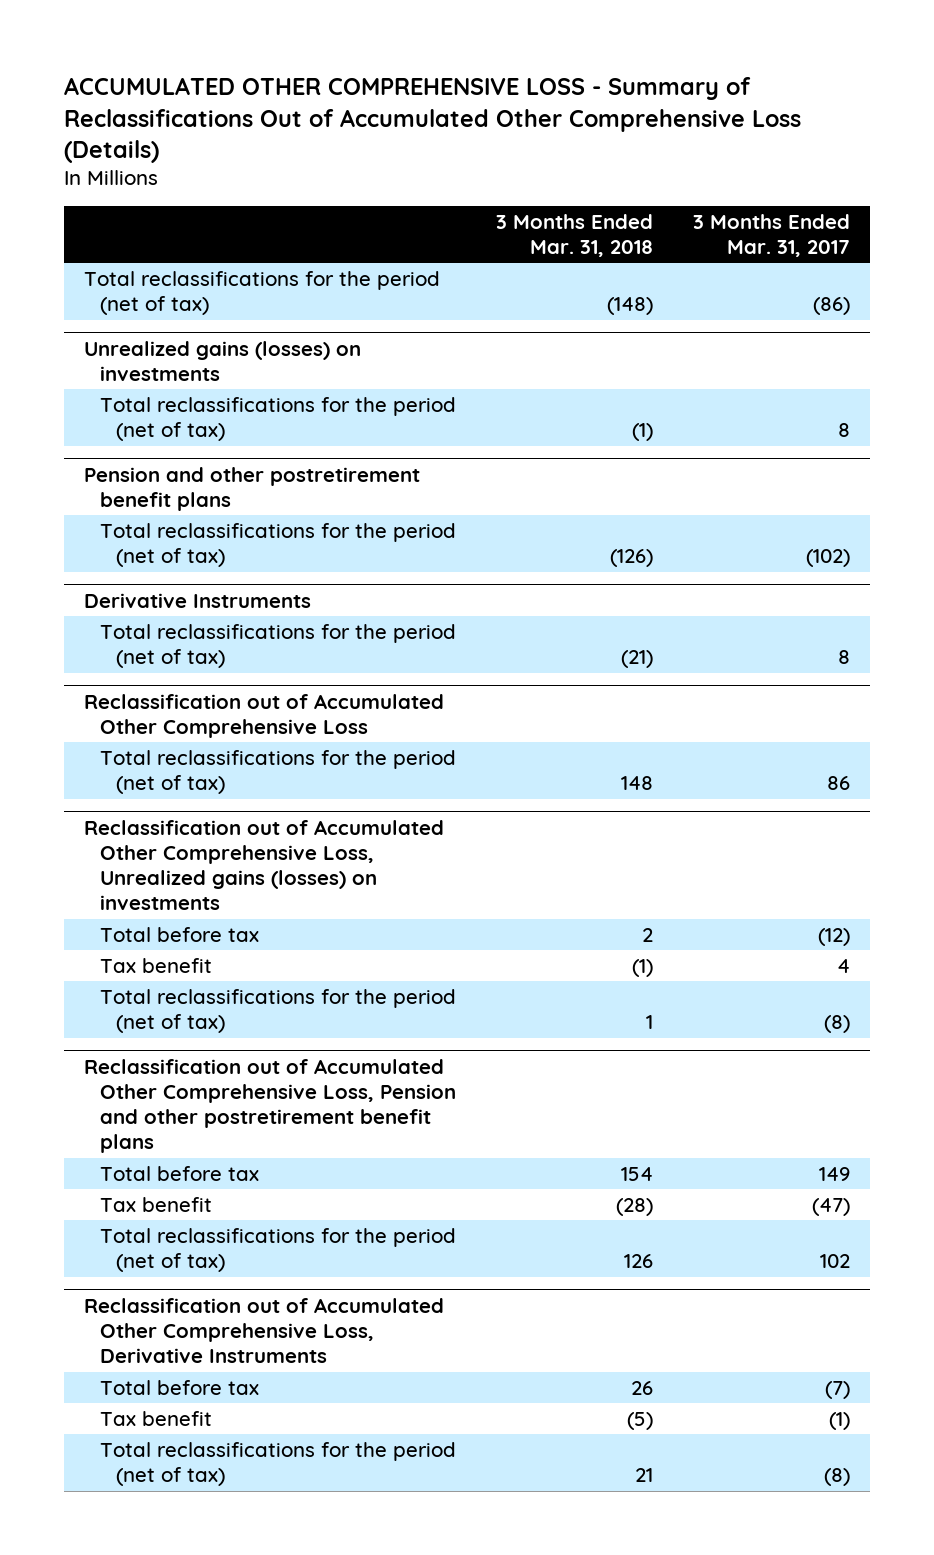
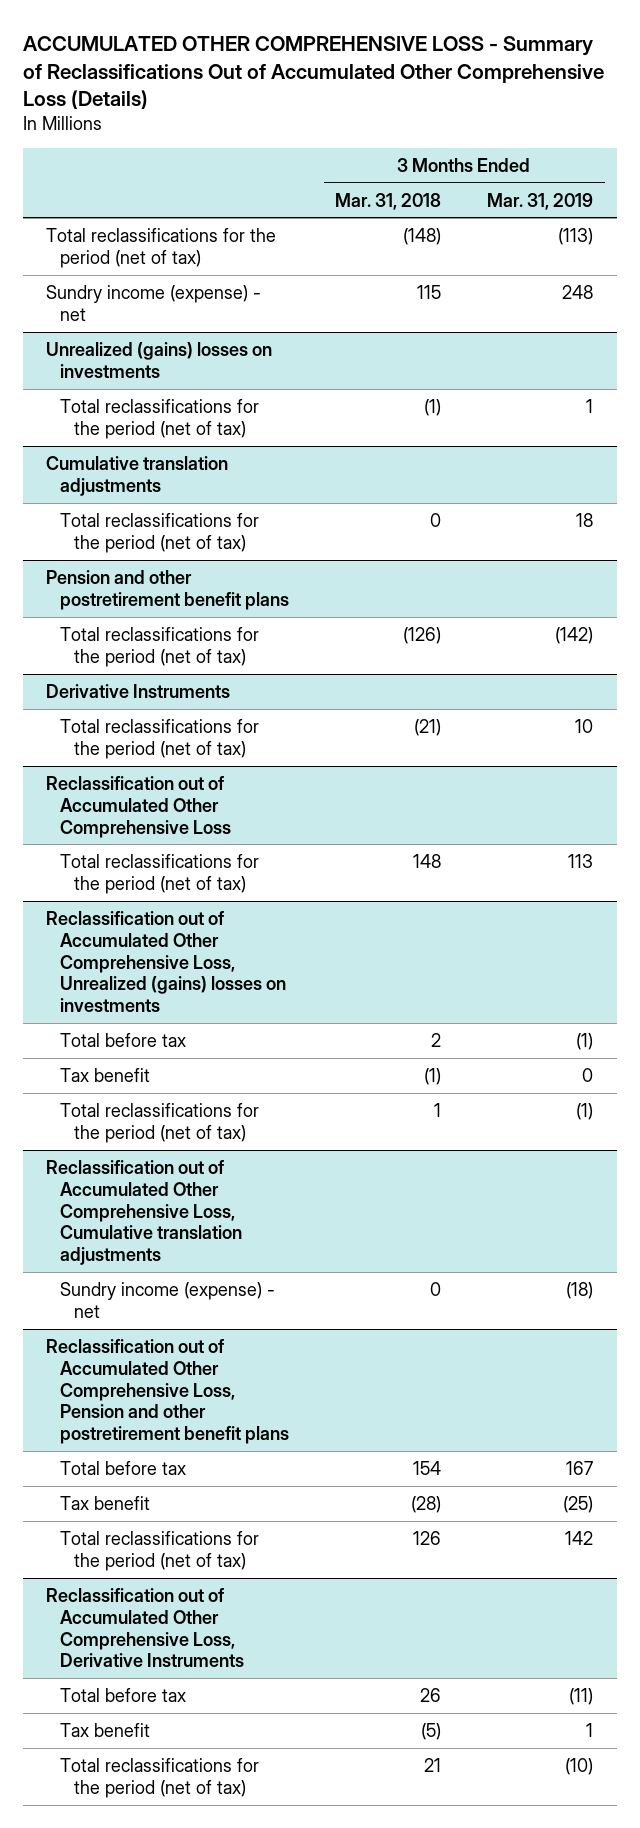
- | 3 Months Ended Mar. 31, 2018 | 3 Months Ended Mar. 31, 2017
+ | 3 Months Ended Mar. 31, 2018 | 3 Months Ended Mar. 31, 2019
- Unrealized gains (losses) on investments
+ Sundry income (expense) - net | 115 | 248
+ Unrealized (gains) losses on investments
+ Cumulative translation adjustments
+ Total reclassifications for the period (net of tax) | 0 | 18
- Reclassification out of Accumulated Other Comprehensive Loss, Unrealized gains (losses) on investments
+ Reclassification out of Accumulated Other Comprehensive Loss, Unrealized (gains) losses on investments
+ Reclassification out of Accumulated Other Comprehensive Loss, Cumulative translation adjustments
+ Sundry income (expense) - net | 0 | (18)

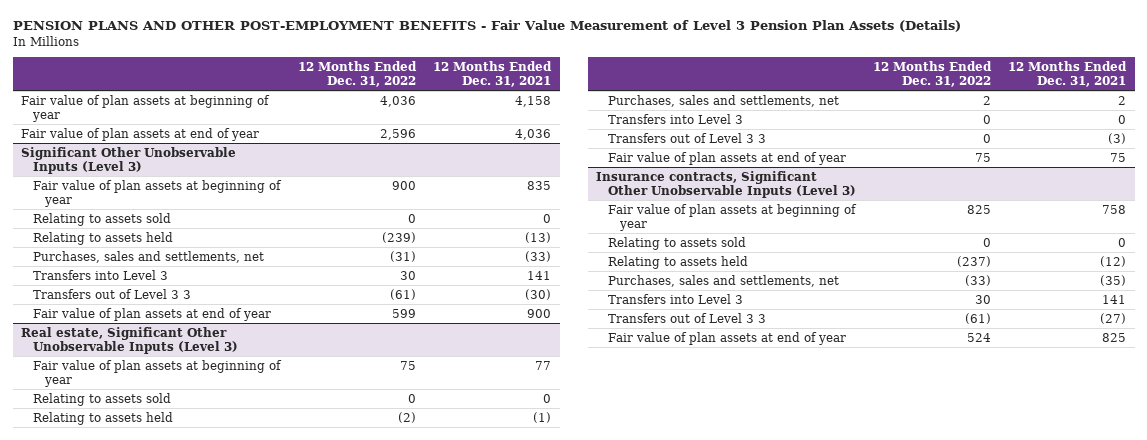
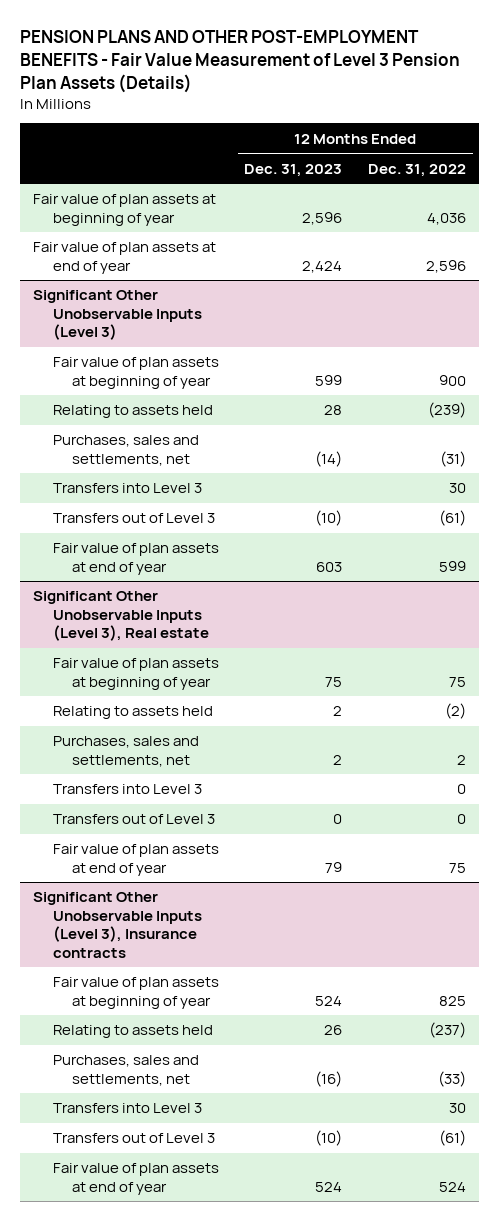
- | 12 Months Ended Dec. 31, 2022 | 12 Months Ended Dec. 31, 2021
+ | 12 Months Ended Dec. 31, 2023 | 12 Months Ended Dec. 31, 2022
@ Significant Other Unobservable Inputs (Level 3)
- Relating to assets sold | 0 | 0
- Transfers out of Level 3 3 | (61) | (30)
+ Transfers out of Level 3 | (10) | (61)
- Real estate, Significant Other Unobservable Inputs (Level 3)
+ Significant Other Unobservable Inputs (Level 3), Real estate
- Relating to assets sold | 0 | 0
- Transfers out of Level 3 3 | 0 | (3)
+ Transfers out of Level 3 | 0 | 0
- Insurance contracts, Significant Other Unobservable Inputs (Level 3)
+ Significant Other Unobservable Inputs (Level 3), Insurance contracts
- Relating to assets sold | 0 | 0
- Transfers out of Level 3 3 | (61) | (27)
+ Transfers out of Level 3 | (10) | (61)

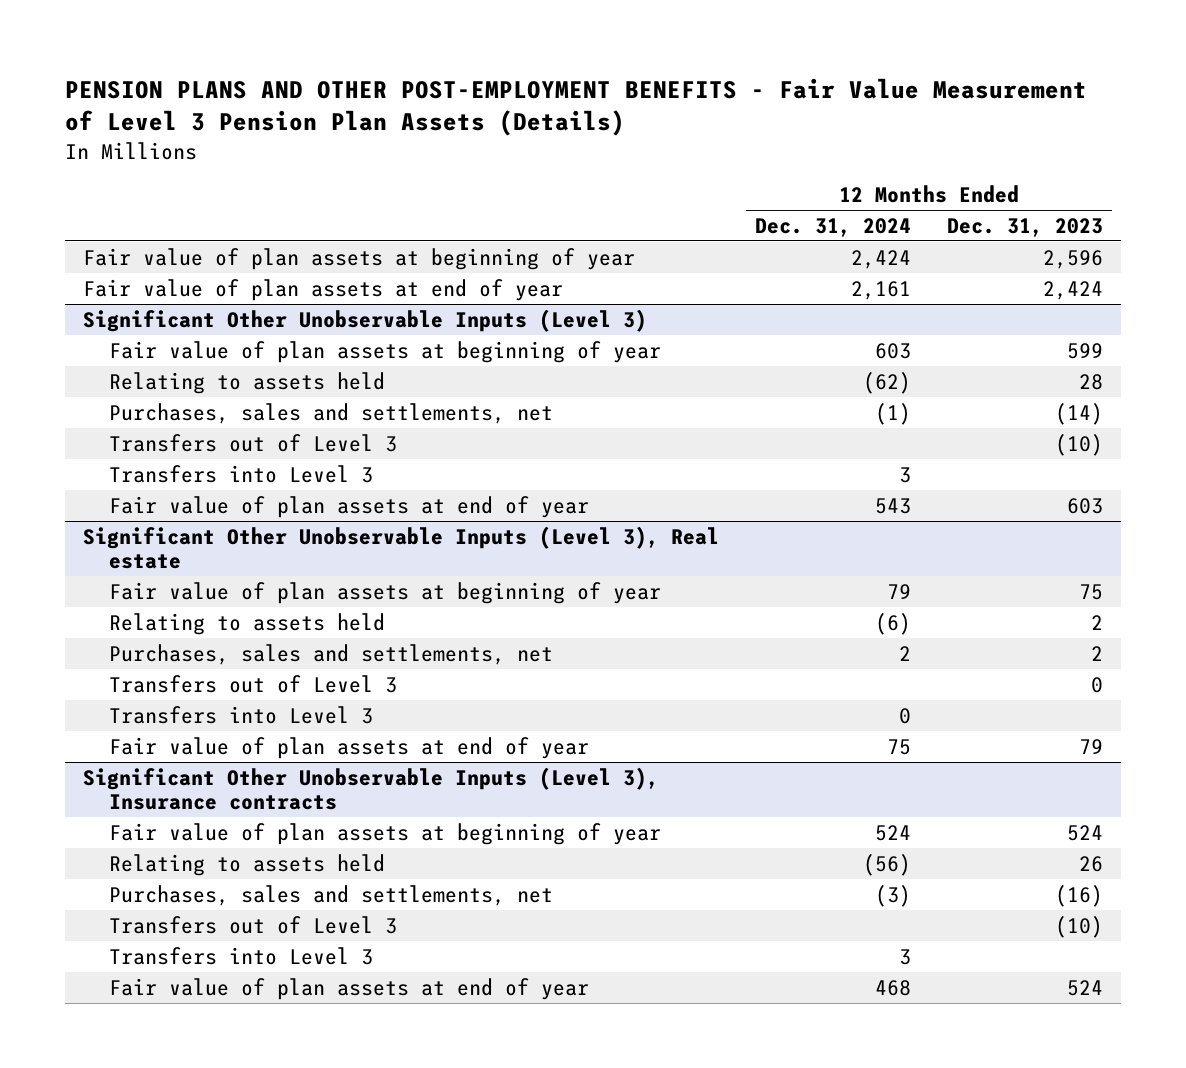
- | 12 Months Ended Dec. 31, 2023 | 12 Months Ended Dec. 31, 2022
+ | 12 Months Ended Dec. 31, 2024 | 12 Months Ended Dec. 31, 2023
@ Significant Other Unobservable Inputs (Level 3)
moved down: Transfers into Level 3 | 3 |
@ Significant Other Unobservable Inputs (Level 3), Real estate
moved down: Transfers into Level 3 | 0 |
@ Significant Other Unobservable Inputs (Level 3), Insurance contracts
moved down: Transfers into Level 3 | 3 |

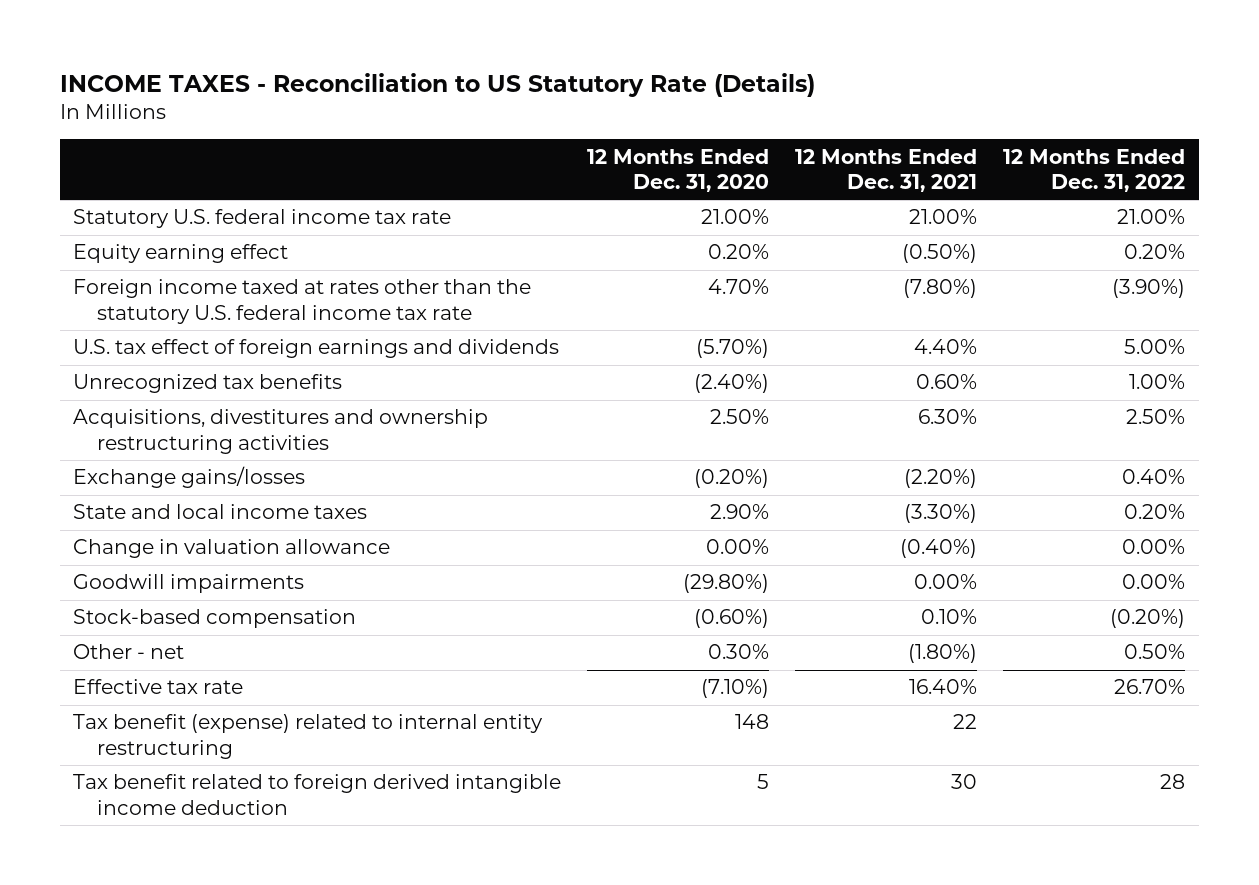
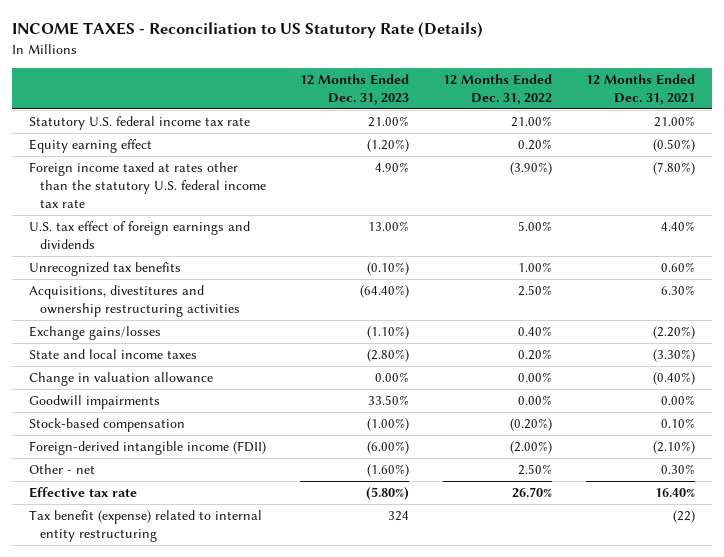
- | 12 Months Ended Dec. 31, 2020 | 12 Months Ended Dec. 31, 2021 | 12 Months Ended Dec. 31, 2022
+ | 12 Months Ended Dec. 31, 2023 | 12 Months Ended Dec. 31, 2022 | 12 Months Ended Dec. 31, 2021
- Other - net | 0.30% | (1.80%) | 0.50%
+ Foreign-derived intangible income (FDII) | (6.00%) | (2.00%) | (2.10%)
+ Other - net | (1.60%) | 2.50% | 0.30%
- Tax benefit (expense) related to internal entity restructuring | 148 | 22 |
- Tax benefit related to foreign derived intangible income deduction | 5 | 30 | 28
+ Tax benefit (expense) related to internal entity restructuring | 324 | | (22)

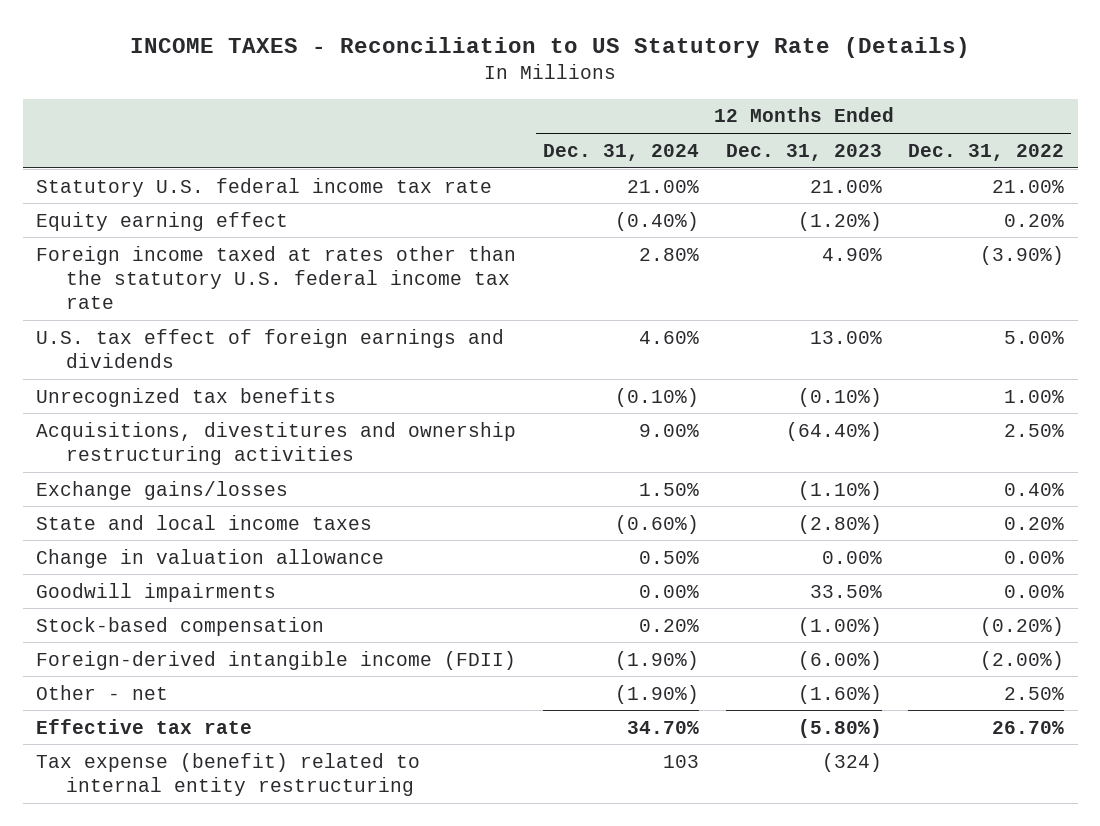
- | 12 Months Ended Dec. 31, 2023 | 12 Months Ended Dec. 31, 2022 | 12 Months Ended Dec. 31, 2021
+ | 12 Months Ended Dec. 31, 2024 | 12 Months Ended Dec. 31, 2023 | 12 Months Ended Dec. 31, 2022
- Tax benefit (expense) related to internal entity restructuring | 324 | | (22)
+ Tax expense (benefit) related to internal entity restructuring | 103 | (324) |

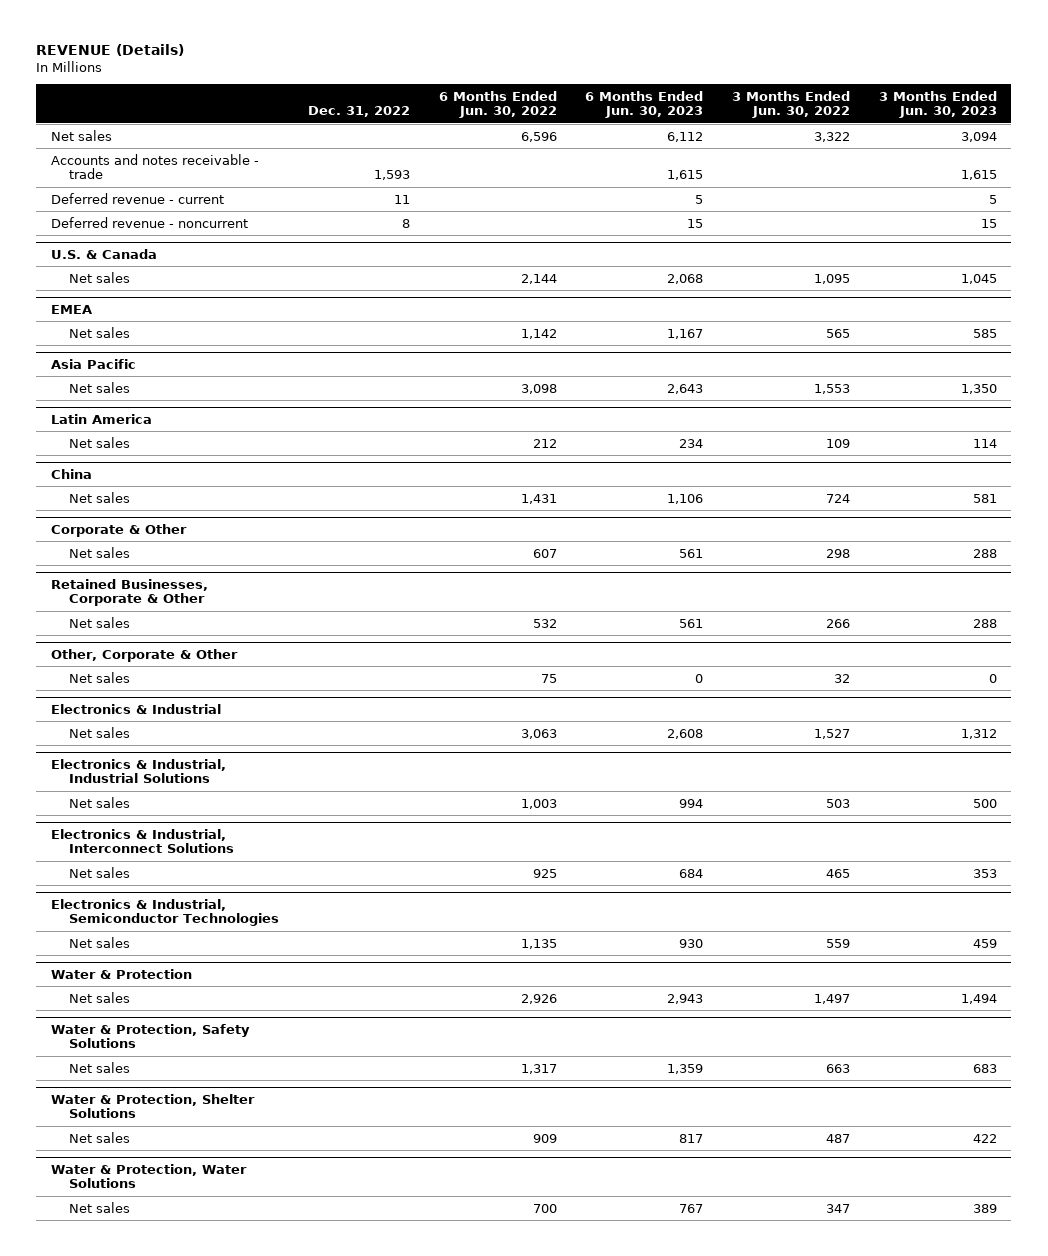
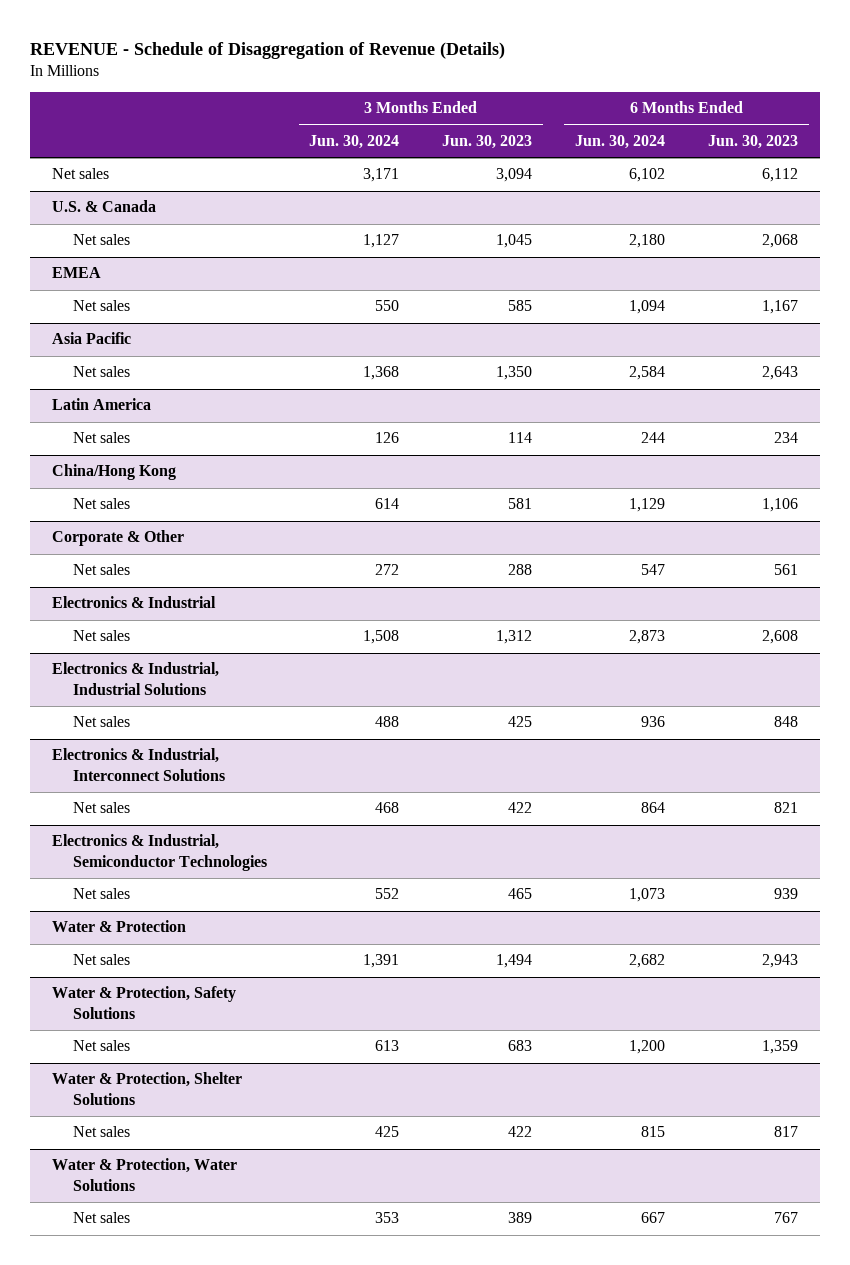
- REVENUE (Details)
+ REVENUE - Schedule of Disaggregation of Revenue (Details)
- | Dec. 31, 2022 | 6 Months Ended Jun. 30, 2022 | 6 Months Ended Jun. 30, 2023 | 3 Months Ended Jun. 30, 2022 | 3 Months Ended Jun. 30, 2023
+ | 3 Months Ended Jun. 30, 2024 | 3 Months Ended Jun. 30, 2023 | 6 Months Ended Jun. 30, 2024 | 6 Months Ended Jun. 30, 2023
- Accounts and notes receivable - trade | 1,593 | | 1,615 | | 1,615
- Deferred revenue - current | 11 | | 5 | | 5
- Deferred revenue - noncurrent | 8 | | 15 | | 15
- China
+ China/Hong Kong
- Retained Businesses, Corporate & Other
- Net sales | | 532 | 561 | 266 | 288
- Other, Corporate & Other
- Net sales | | 75 | 0 | 32 | 0
@ Electronics & Industrial, Industrial Solutions
- Net sales | | 1,003 | 994 | 503 | 500
+ Net sales | 488 | 425 | 936 | 848
@ Electronics & Industrial, Interconnect Solutions
- Net sales | | 925 | 684 | 465 | 353
+ Net sales | 468 | 422 | 864 | 821
@ Electronics & Industrial, Semiconductor Technologies
- Net sales | | 1,135 | 930 | 559 | 459
+ Net sales | 552 | 465 | 1,073 | 939

